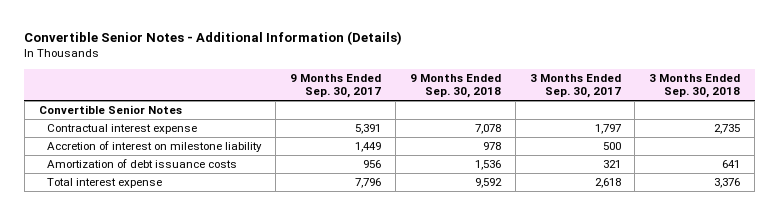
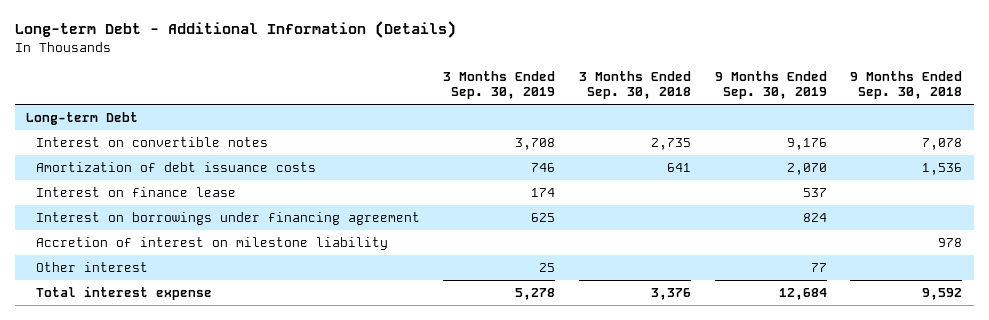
- Convertible Senior Notes - Additional Information (Details)
+ Long-term Debt - Additional Information (Details)
- | 9 Months Ended Sep. 30, 2017 | 9 Months Ended Sep. 30, 2018 | 3 Months Ended Sep. 30, 2017 | 3 Months Ended Sep. 30, 2018
+ | 3 Months Ended Sep. 30, 2019 | 3 Months Ended Sep. 30, 2018 | 9 Months Ended Sep. 30, 2019 | 9 Months Ended Sep. 30, 2018
- Convertible Senior Notes
- Contractual interest expense | 5,391 | 7,078 | 1,797 | 2,735
+ Long-term Debt
+ Interest on convertible notes | 3,708 | 2,735 | 9,176 | 7,078
+ Interest on finance lease | 174 | | 537 |
+ Interest on borrowings under financing agreement | 625 | | 824 |
moved down: Accretion of interest on milestone liability | | | | 978
+ Other interest | 25 | | 77 |

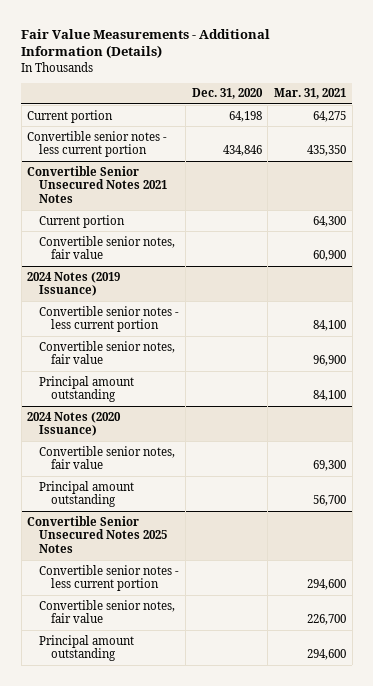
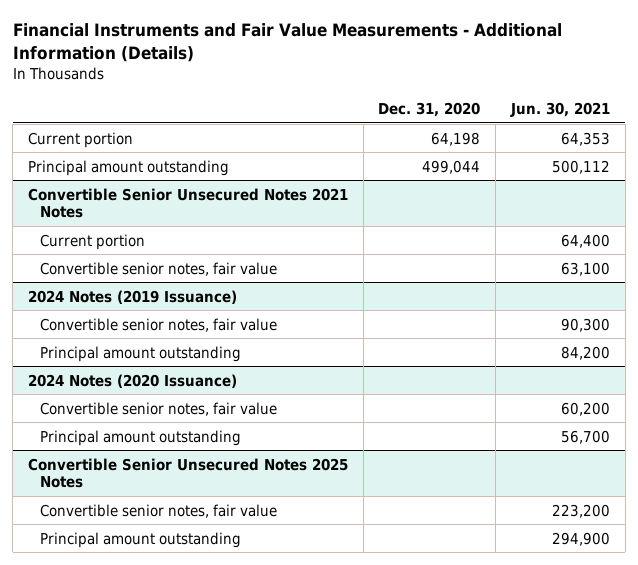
- Fair Value Measurements - Additional Information (Details)
+ Financial Instruments and Fair Value Measurements - Additional Information (Details)
- | Dec. 31, 2020 | Mar. 31, 2021
+ | Dec. 31, 2020 | Jun. 30, 2021
- Convertible senior notes - less current portion | 434,846 | 435,350
+ Principal amount outstanding | 499,044 | 500,112
@ 2024 Notes (2019 Issuance)
- Convertible senior notes - less current portion | | 84,100
@ Convertible Senior Unsecured Notes 2025 Notes
- Convertible senior notes - less current portion | | 294,600

